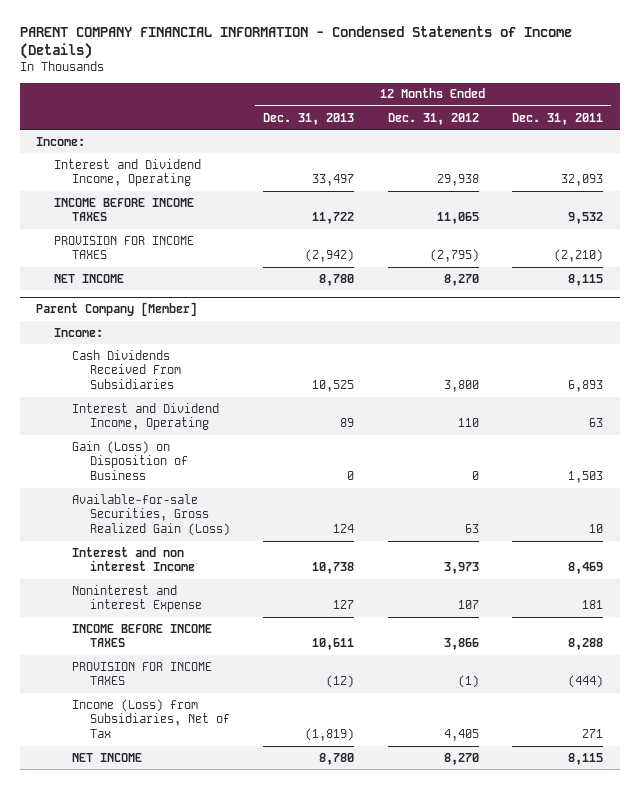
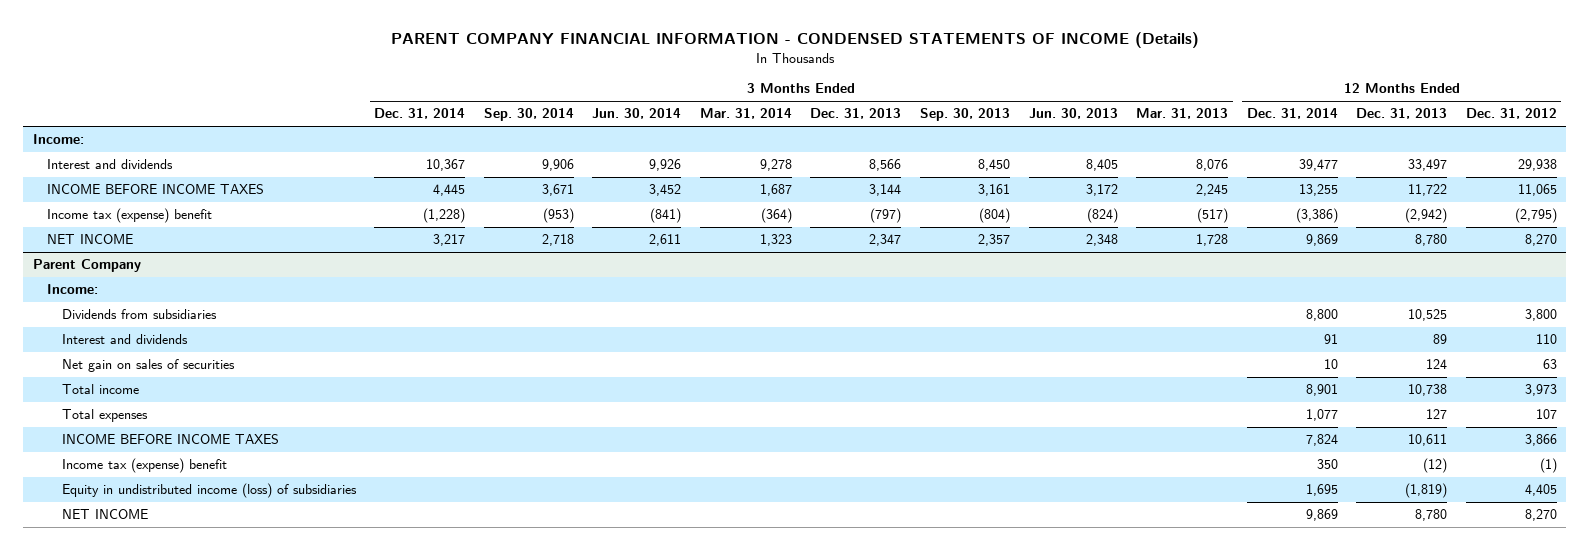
- PARENT COMPANY FINANCIAL INFORMATION - Condensed Statements of Income (Details)
+ PARENT COMPANY FINANCIAL INFORMATION - CONDENSED STATEMENTS OF INCOME (Details)
- | 12 Months Ended Dec. 31, 2013 | 12 Months Ended Dec. 31, 2012 | 12 Months Ended Dec. 31, 2011
+ | 3 Months Ended Dec. 31, 2014 | 3 Months Ended Sep. 30, 2014 | 3 Months Ended Jun. 30, 2014 | 3 Months Ended Mar. 31, 2014 | 3 Months Ended Dec. 31, 2013 | 3 Months Ended Sep. 30, 2013 | 3 Months Ended Jun. 30, 2013 | 3 Months Ended Mar. 31, 2013 | 12 Months Ended Dec. 31, 2014 | 12 Months Ended Dec. 31, 2013 | 12 Months Ended Dec. 31, 2012
- Interest and Dividend Income, Operating | 33,497 | 29,938 | 32,093
+ Interest and dividends | 10,367 | 9,906 | 9,926 | 9,278 | 8,566 | 8,450 | 8,405 | 8,076 | 39,477 | 33,497 | 29,938
- PROVISION FOR INCOME TAXES | (2,942) | (2,795) | (2,210)
+ Income tax (expense) benefit | (1,228) | (953) | (841) | (364) | (797) | (804) | (824) | (517) | (3,386) | (2,942) | (2,795)
- Parent Company [Member]
+ Parent Company
- Cash Dividends Received From Subsidiaries | 10,525 | 3,800 | 6,893
- Interest and Dividend Income, Operating | 89 | 110 | 63
- Gain (Loss) on Disposition of Business | 0 | 0 | 1,503
- Available-for-sale Securities, Gross Realized Gain (Loss) | 124 | 63 | 10
- Interest and non interest Income | 10,738 | 3,973 | 8,469
- Noninterest and interest Expense | 127 | 107 | 181
+ Dividends from subsidiaries | | | | | | | | | 8,800 | 10,525 | 3,800
+ Interest and dividends | | | | | | | | | 91 | 89 | 110
+ Net gain on sales of securities | | | | | | | | | 10 | 124 | 63
+ Total income | | | | | | | | | 8,901 | 10,738 | 3,973
+ Total expenses | | | | | | | | | 1,077 | 127 | 107
- PROVISION FOR INCOME TAXES | (12) | (1) | (444)
- Income (Loss) from Subsidiaries, Net of Tax | (1,819) | 4,405 | 271
+ Income tax (expense) benefit | | | | | | | | | 350 | (12) | (1)
+ Equity in undistributed income (loss) of subsidiaries | | | | | | | | | 1,695 | (1,819) | 4,405

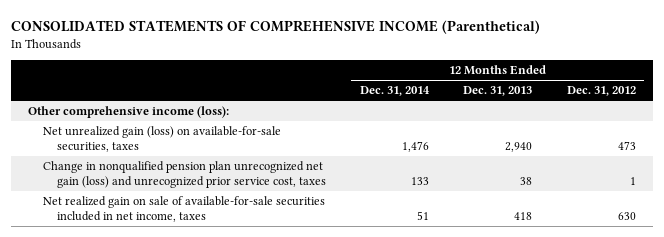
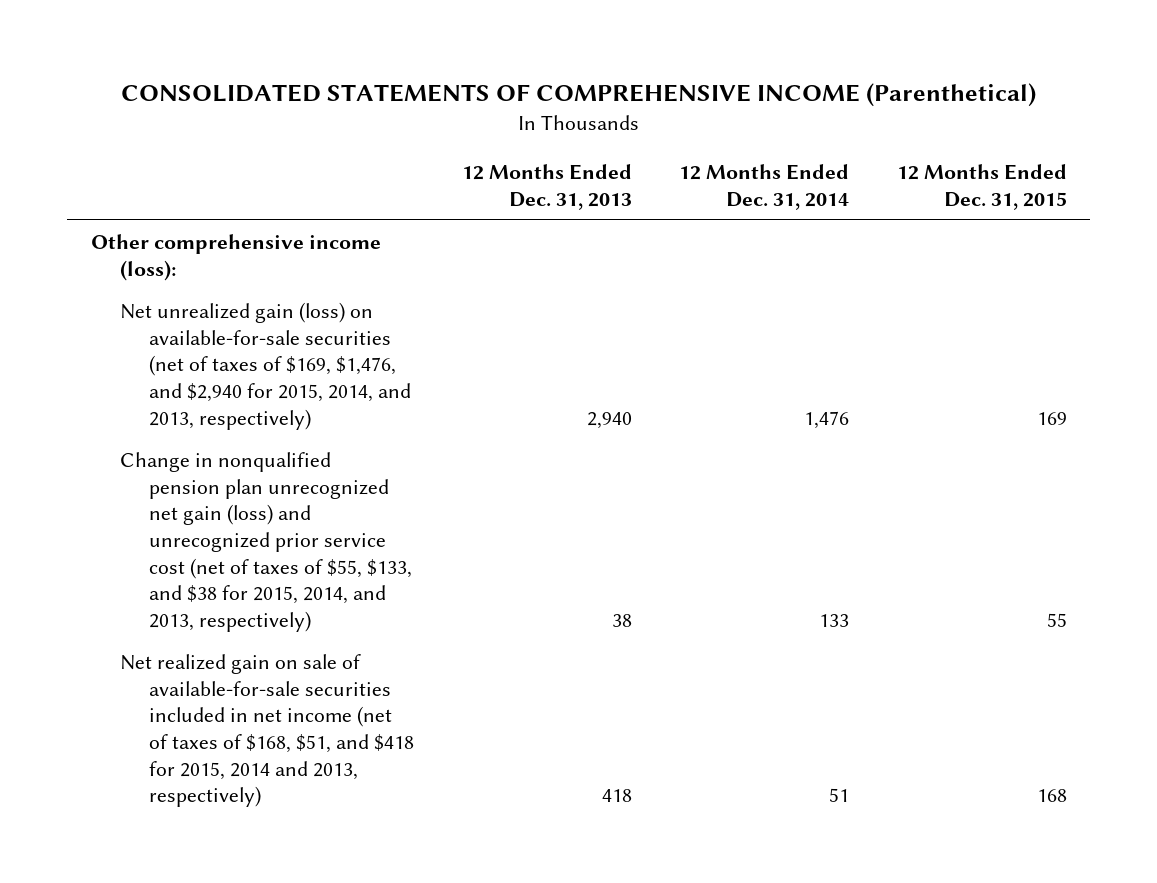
- | 12 Months Ended Dec. 31, 2014 | 12 Months Ended Dec. 31, 2013 | 12 Months Ended Dec. 31, 2012
+ | 12 Months Ended Dec. 31, 2013 | 12 Months Ended Dec. 31, 2014 | 12 Months Ended Dec. 31, 2015
- Net unrealized gain (loss) on available-for-sale securities, taxes | 1,476 | 2,940 | 473
- Change in nonqualified pension plan unrecognized net gain (loss) and unrecognized prior service cost, taxes | 133 | 38 | 1
- Net realized gain on sale of available-for-sale securities included in net income, taxes | 51 | 418 | 630
+ Net unrealized gain (loss) on available-for-sale securities (net of taxes of $169, $1,476, and $2,940 for 2015, 2014, and 2013, respectively) | 2,940 | 1,476 | 169
+ Change in nonqualified pension plan unrecognized net gain (loss) and unrecognized prior service cost (net of taxes of $55, $133, and $38 for 2015, 2014, and 2013, respectively) | 38 | 133 | 55
+ Net realized gain on sale of available-for-sale securities included in net income (net of taxes of $168, $51, and $418 for 2015, 2014 and 2013, respectively) | 418 | 51 | 168

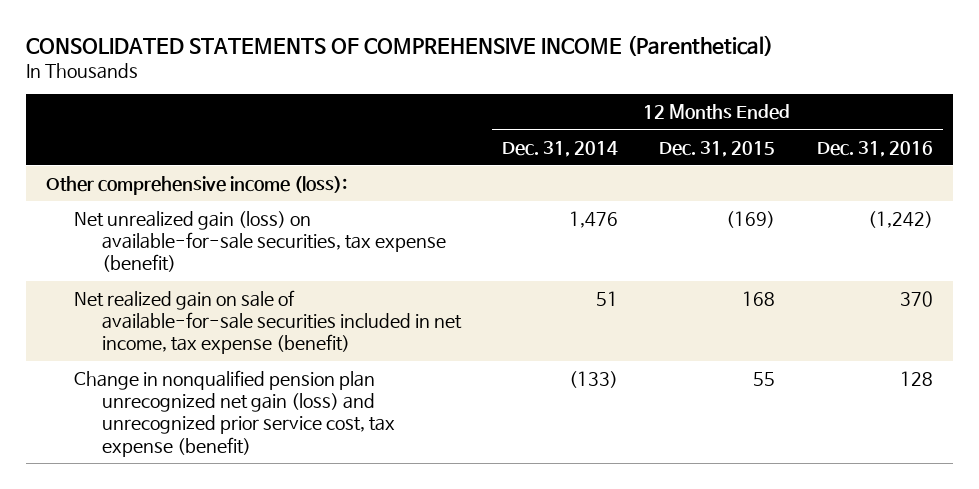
- | 12 Months Ended Dec. 31, 2013 | 12 Months Ended Dec. 31, 2014 | 12 Months Ended Dec. 31, 2015
+ | 12 Months Ended Dec. 31, 2014 | 12 Months Ended Dec. 31, 2015 | 12 Months Ended Dec. 31, 2016
- Net unrealized gain (loss) on available-for-sale securities (net of taxes of $169, $1,476, and $2,940 for 2015, 2014, and 2013, respectively) | 2,940 | 1,476 | 169
- Change in nonqualified pension plan unrecognized net gain (loss) and unrecognized prior service cost (net of taxes of $55, $133, and $38 for 2015, 2014, and 2013, respectively) | 38 | 133 | 55
- Net realized gain on sale of available-for-sale securities included in net income (net of taxes of $168, $51, and $418 for 2015, 2014 and 2013, respectively) | 418 | 51 | 168
+ Net unrealized gain (loss) on available-for-sale securities, tax expense (benefit) | 1,476 | (169) | (1,242)
+ Net realized gain on sale of available-for-sale securities included in net income, tax expense (benefit) | 51 | 168 | 370
+ Change in nonqualified pension plan unrecognized net gain (loss) and unrecognized prior service cost, tax expense (benefit) | (133) | 55 | 128

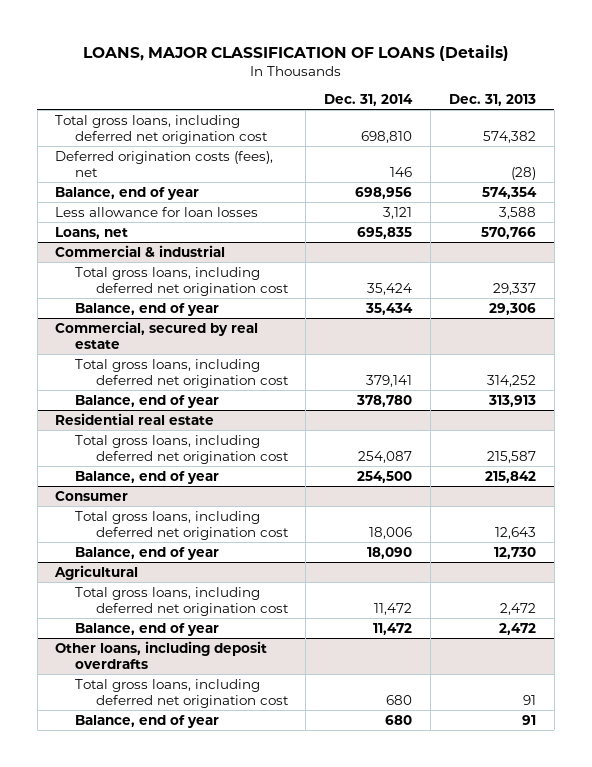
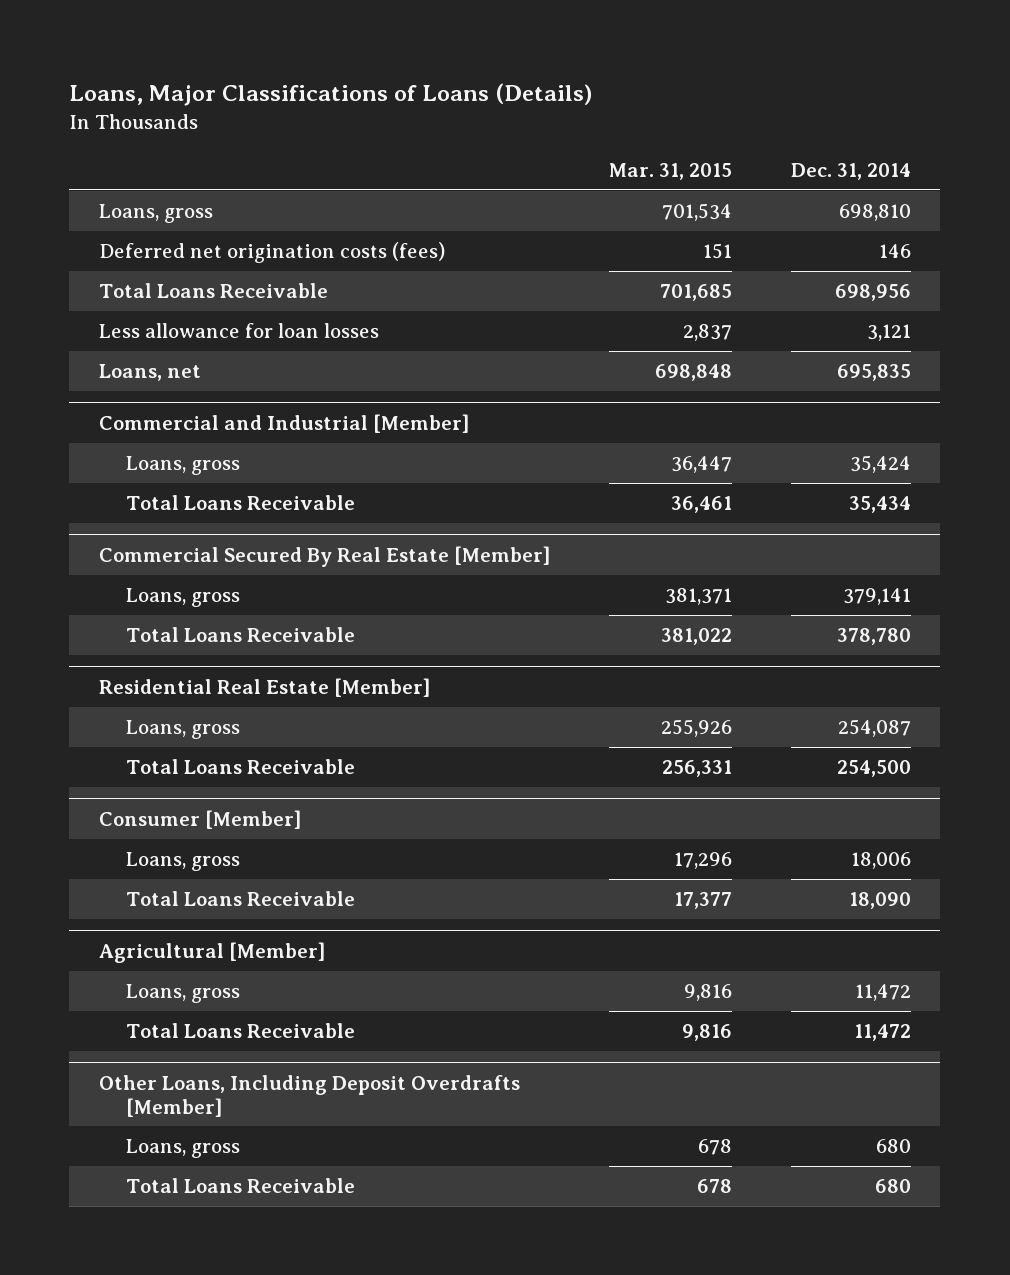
- LOANS, MAJOR CLASSIFICATION OF LOANS (Details)
+ Loans, Major Classifications of Loans (Details)
- | Dec. 31, 2014 | Dec. 31, 2013
+ | Mar. 31, 2015 | Dec. 31, 2014
- Total gross loans, including deferred net origination cost | 698,810 | 574,382
- Deferred origination costs (fees), net | 146 | (28)
- Balance, end of year | 698,956 | 574,354
+ Loans, gross | 701,534 | 698,810
+ Deferred net origination costs (fees) | 151 | 146
+ Total Loans Receivable | 701,685 | 698,956
- Commercial & industrial
- Total gross loans, including deferred net origination cost | 35,424 | 29,337
- Balance, end of year | 35,434 | 29,306
- Commercial, secured by real estate
- Total gross loans, including deferred net origination cost | 379,141 | 314,252
- Balance, end of year | 378,780 | 313,913
- Residential real estate
- Total gross loans, including deferred net origination cost | 254,087 | 215,587
- Balance, end of year | 254,500 | 215,842
- Consumer
- Total gross loans, including deferred net origination cost | 18,006 | 12,643
- Balance, end of year | 18,090 | 12,730
- Agricultural
- Total gross loans, including deferred net origination cost | 11,472 | 2,472
- Balance, end of year | 11,472 | 2,472
- Other loans, including deposit overdrafts
- Total gross loans, including deferred net origination cost | 680 | 91
- Balance, end of year | 680 | 91
+ Commercial and Industrial [Member]
+ Loans, gross | 36,447 | 35,424
+ Total Loans Receivable | 36,461 | 35,434
+ Commercial Secured By Real Estate [Member]
+ Loans, gross | 381,371 | 379,141
+ Total Loans Receivable | 381,022 | 378,780
+ Residential Real Estate [Member]
+ Loans, gross | 255,926 | 254,087
+ Total Loans Receivable | 256,331 | 254,500
+ Consumer [Member]
+ Loans, gross | 17,296 | 18,006
+ Total Loans Receivable | 17,377 | 18,090
+ Agricultural [Member]
+ Loans, gross | 9,816 | 11,472
+ Total Loans Receivable | 9,816 | 11,472
+ Other Loans, Including Deposit Overdrafts [Member]
+ Loans, gross | 678 | 680
+ Total Loans Receivable | 678 | 680

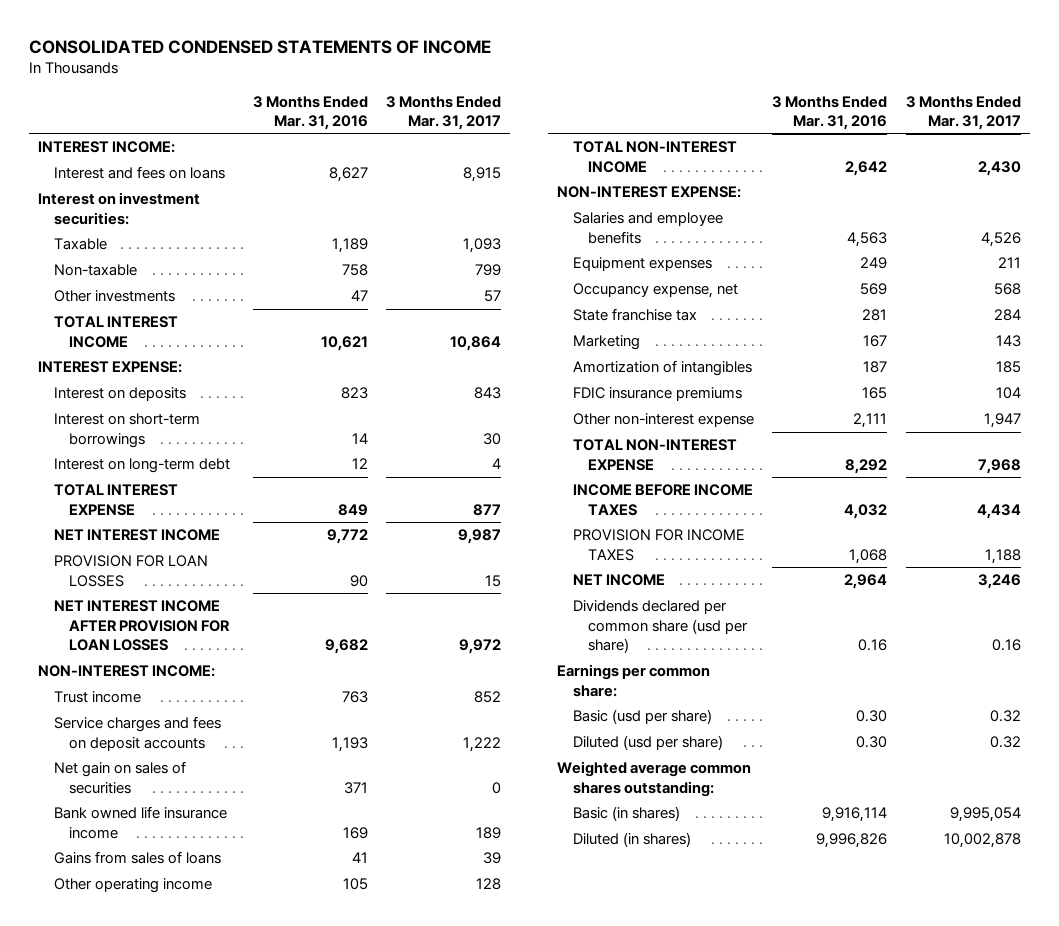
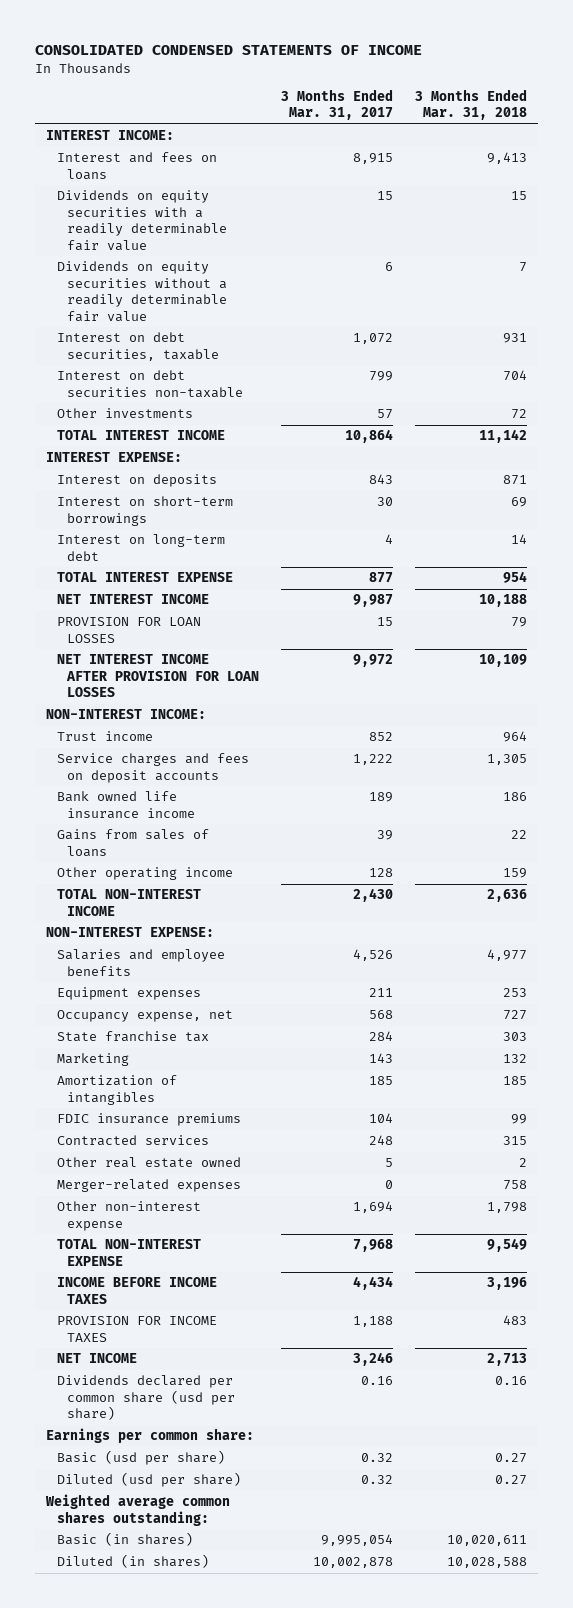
- | 3 Months Ended Mar. 31, 2016 | 3 Months Ended Mar. 31, 2017
+ | 3 Months Ended Mar. 31, 2017 | 3 Months Ended Mar. 31, 2018
- Interest on investment securities:
- Taxable | 1,189 | 1,093
- Non-taxable | 758 | 799
+ Dividends on equity securities with a readily determinable fair value | 15 | 15
+ Dividends on equity securities without a readily determinable fair value | 6 | 7
+ Interest on debt securities, taxable | 1,072 | 931
+ Interest on debt securities non-taxable | 799 | 704
- Net gain on sales of securities | 371 | 0
- Other non-interest expense | 2,111 | 1,947
+ Contracted services | 248 | 315
+ Other real estate owned | 5 | 2
+ Merger-related expenses | 0 | 758
+ Other non-interest expense | 1,694 | 1,798

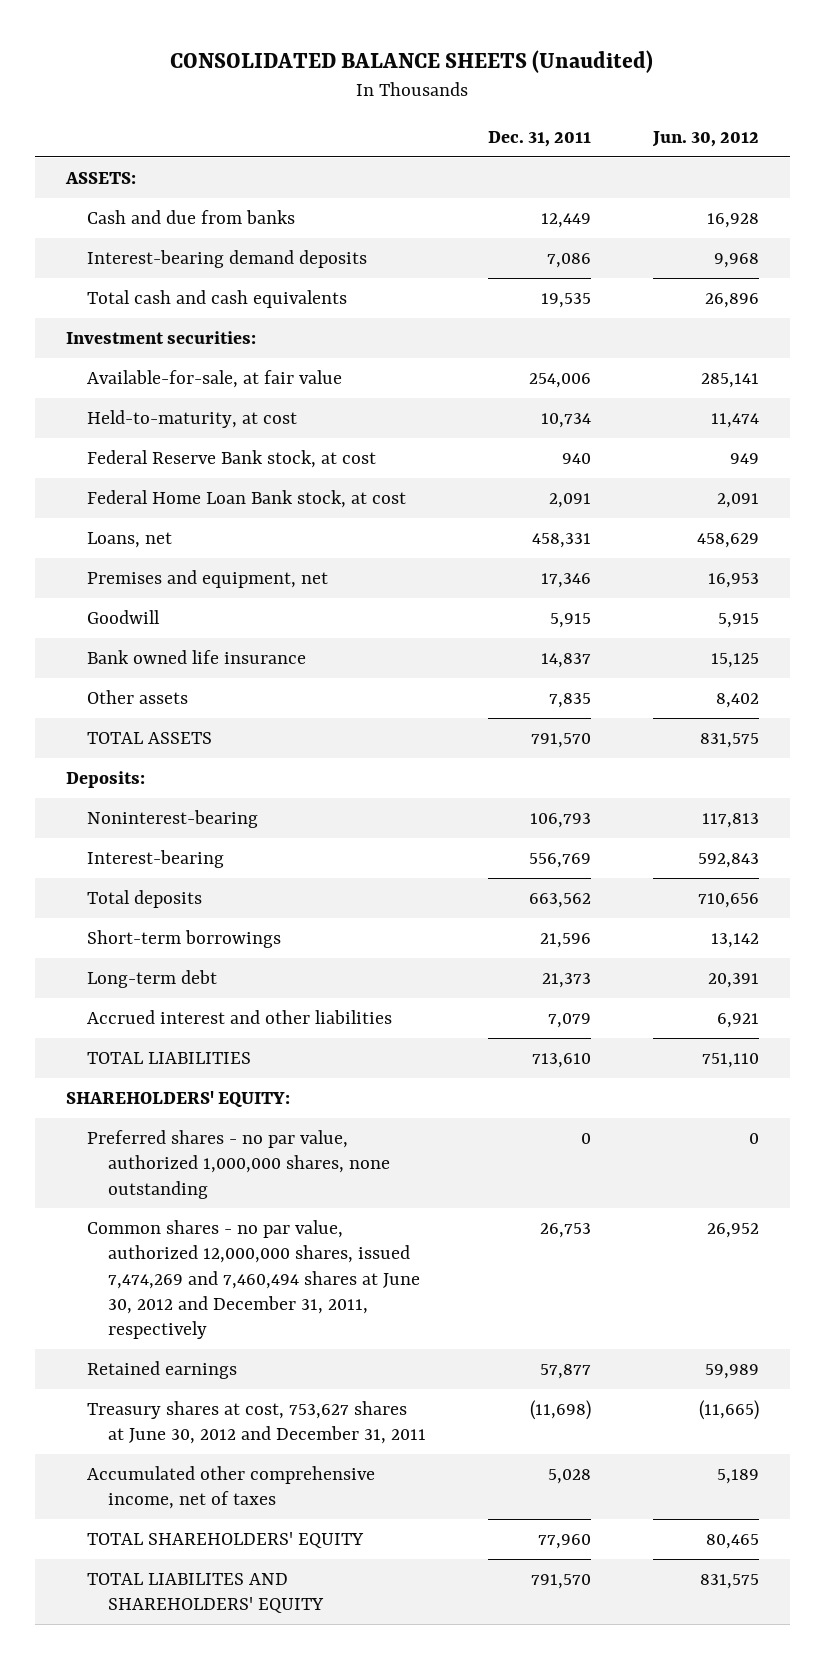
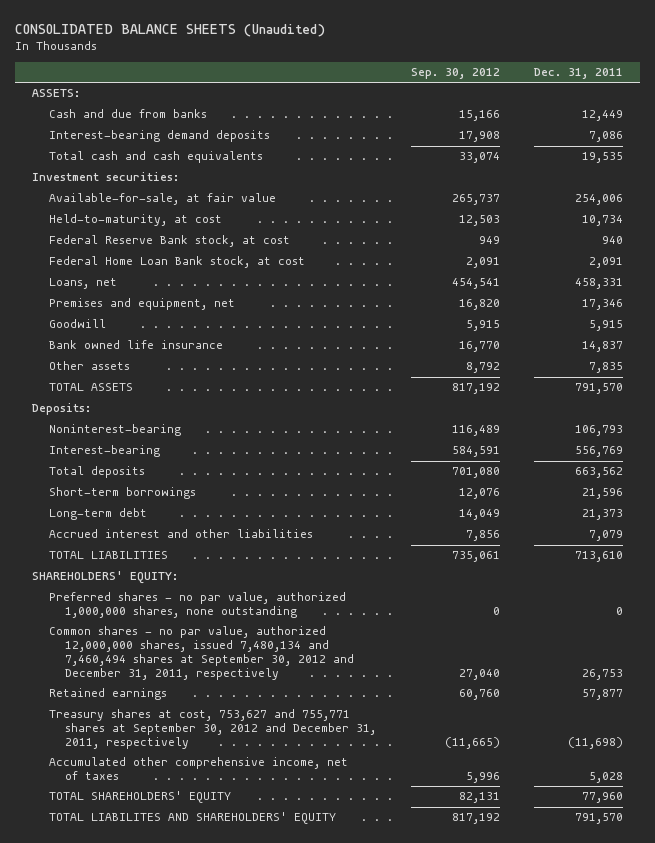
- | Dec. 31, 2011 | Jun. 30, 2012
+ | Sep. 30, 2012 | Dec. 31, 2011
- Common shares - no par value, authorized 12,000,000 shares, issued 7,474,269 and 7,460,494 shares at June 30, 2012 and December 31, 2011, respectively | 26,753 | 26,952
+ Common shares - no par value, authorized 12,000,000 shares, issued 7,480,134 and 7,460,494 shares at September 30, 2012 and December 31, 2011, respectively | 27,040 | 26,753
- Treasury shares at cost, 753,627 shares at June 30, 2012 and December 31, 2011 | (11,698) | (11,665)
+ Treasury shares at cost, 753,627 and 755,771 shares at September 30, 2012 and December 31, 2011, respectively | (11,665) | (11,698)

